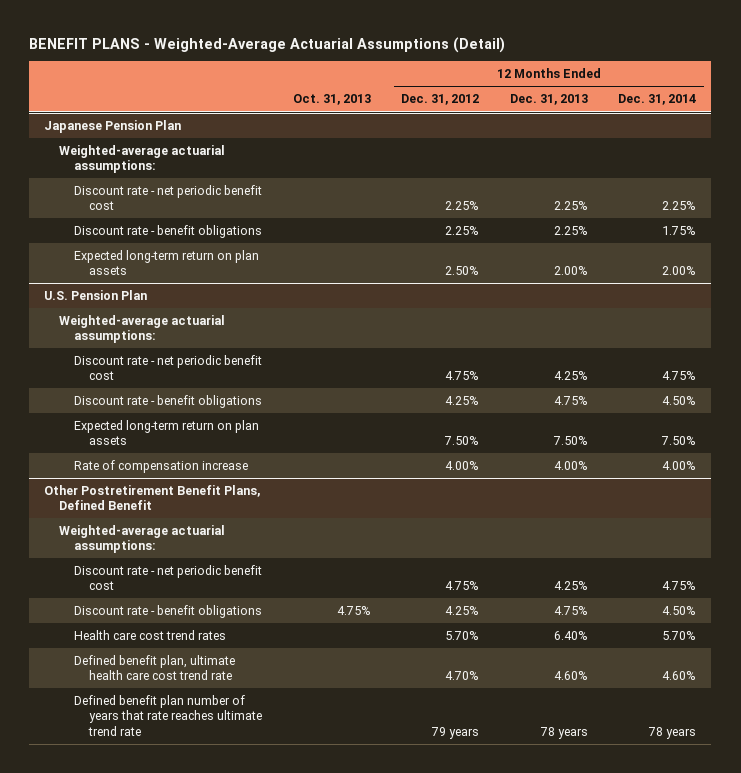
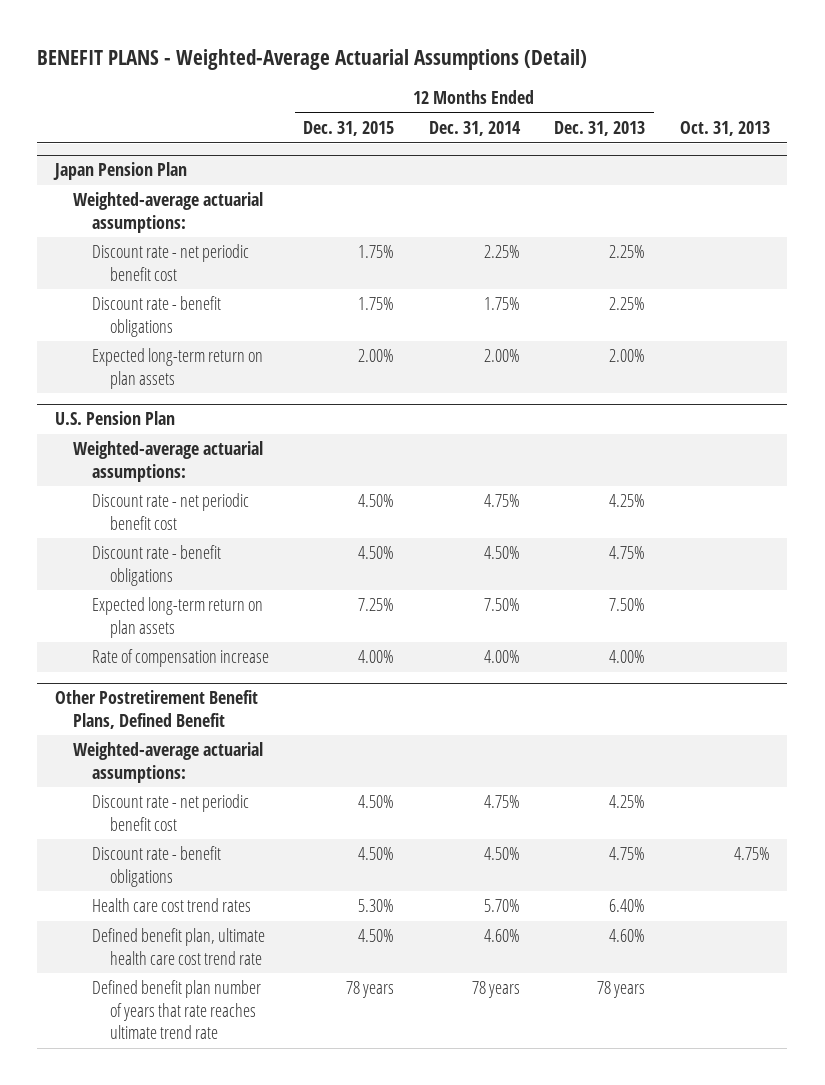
- | Oct. 31, 2013 | 12 Months Ended Dec. 31, 2012 | 12 Months Ended Dec. 31, 2013 | 12 Months Ended Dec. 31, 2014
+ | 12 Months Ended Dec. 31, 2015 | 12 Months Ended Dec. 31, 2014 | 12 Months Ended Dec. 31, 2013 | Oct. 31, 2013
- Japanese Pension Plan
+ Japan Pension Plan

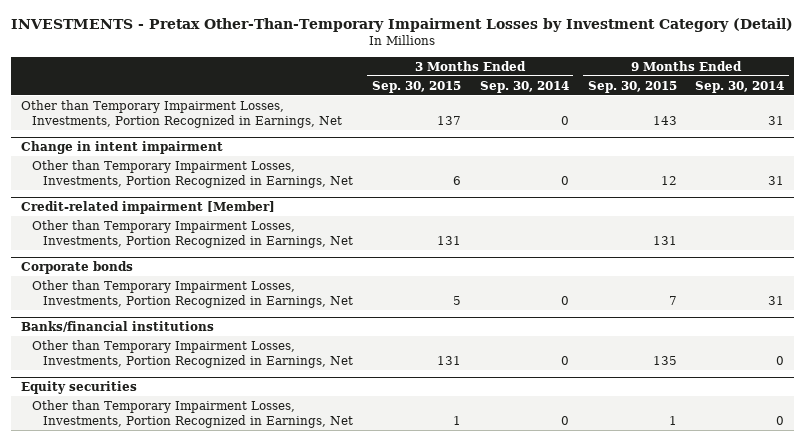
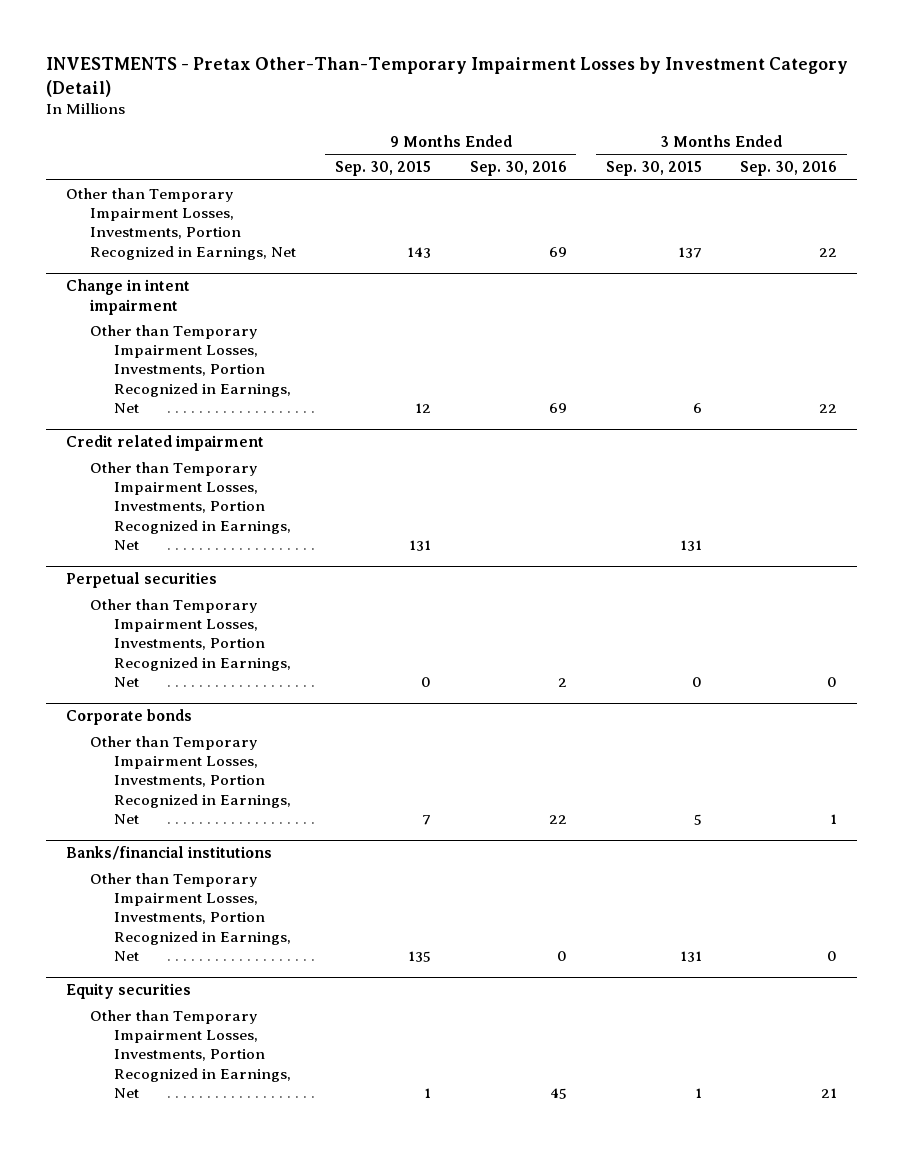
- | 3 Months Ended Sep. 30, 2015 | 3 Months Ended Sep. 30, 2014 | 9 Months Ended Sep. 30, 2015 | 9 Months Ended Sep. 30, 2014
+ | 9 Months Ended Sep. 30, 2015 | 9 Months Ended Sep. 30, 2016 | 3 Months Ended Sep. 30, 2015 | 3 Months Ended Sep. 30, 2016
- Credit-related impairment [Member]
+ Credit related impairment
+ Perpetual securities
+ Other than Temporary Impairment Losses, Investments, Portion Recognized in Earnings, Net | 0 | 2 | 0 | 0

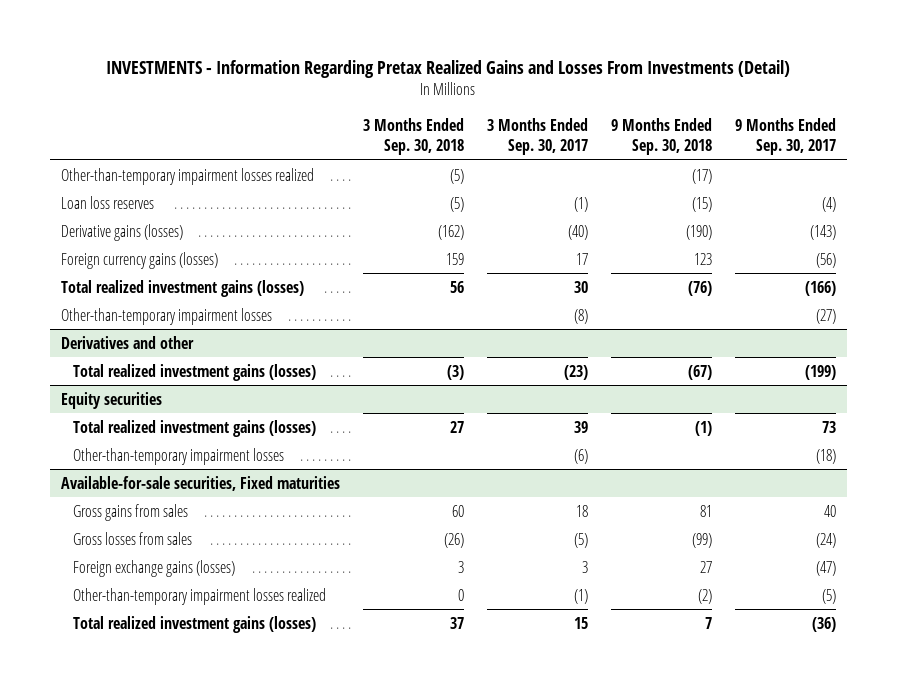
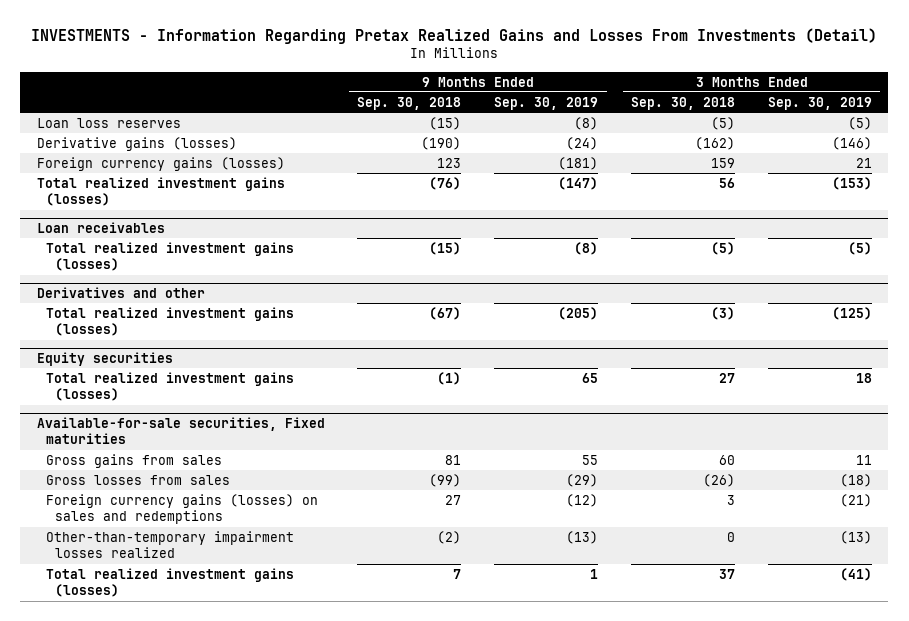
- | 3 Months Ended Sep. 30, 2018 | 3 Months Ended Sep. 30, 2017 | 9 Months Ended Sep. 30, 2018 | 9 Months Ended Sep. 30, 2017
+ | 9 Months Ended Sep. 30, 2018 | 9 Months Ended Sep. 30, 2019 | 3 Months Ended Sep. 30, 2018 | 3 Months Ended Sep. 30, 2019
- Other-than-temporary impairment losses realized | (5) | | (17) |
- Other-than-temporary impairment losses | | (8) | | (27)
+ Loan receivables
+ Total realized investment gains (losses) | (15) | (8) | (5) | (5)
@ Equity securities
- Other-than-temporary impairment losses | | (6) | | (18)
@ Available-for-sale securities, Fixed maturities
- Foreign exchange gains (losses) | 3 | 3 | 27 | (47)
+ Foreign currency gains (losses) on sales and redemptions | 27 | (12) | 3 | (21)

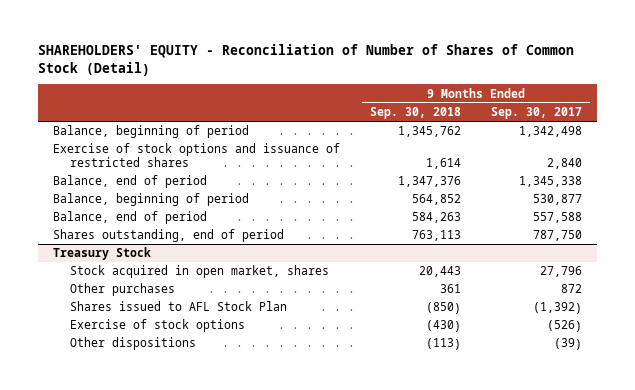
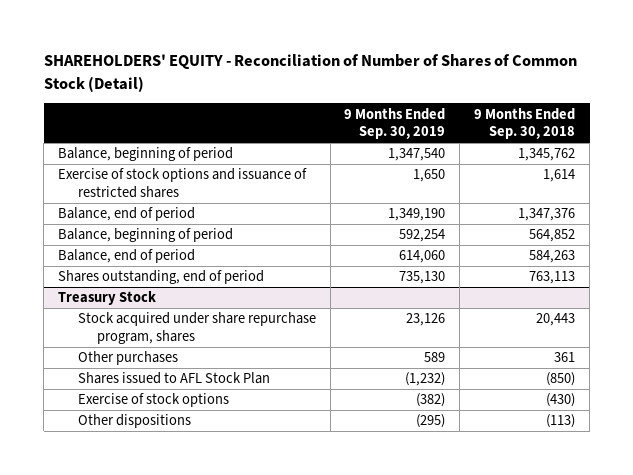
- | 9 Months Ended Sep. 30, 2018 | 9 Months Ended Sep. 30, 2017
+ | 9 Months Ended Sep. 30, 2019 | 9 Months Ended Sep. 30, 2018
@ Treasury Stock
- Stock acquired in open market, shares | 20,443 | 27,796
+ Stock acquired under share repurchase program, shares | 23,126 | 20,443

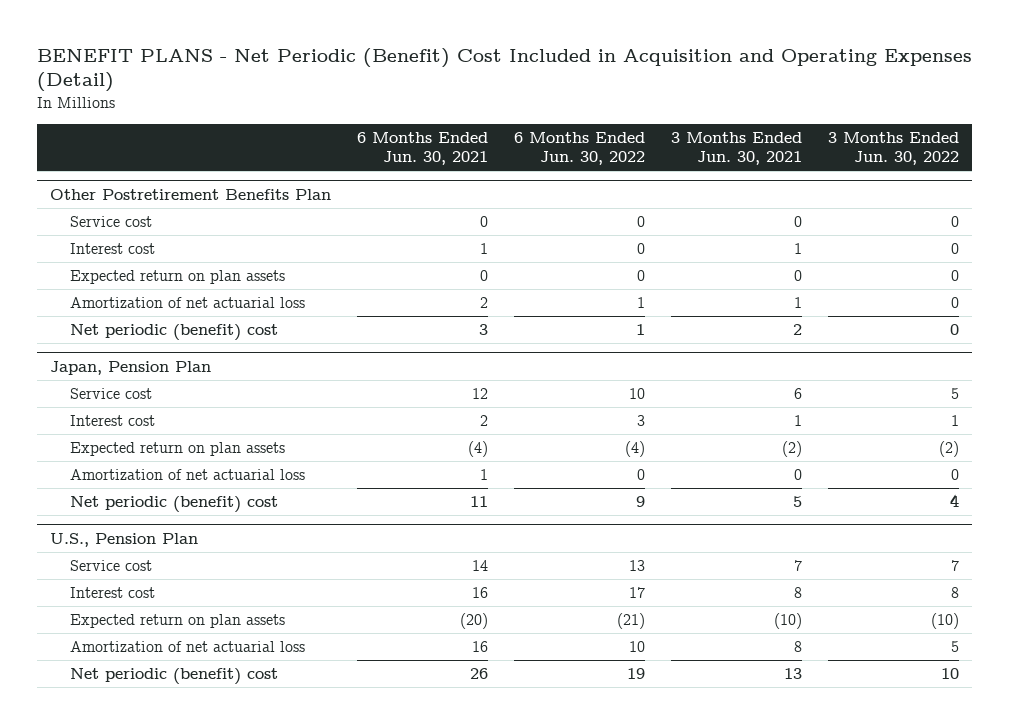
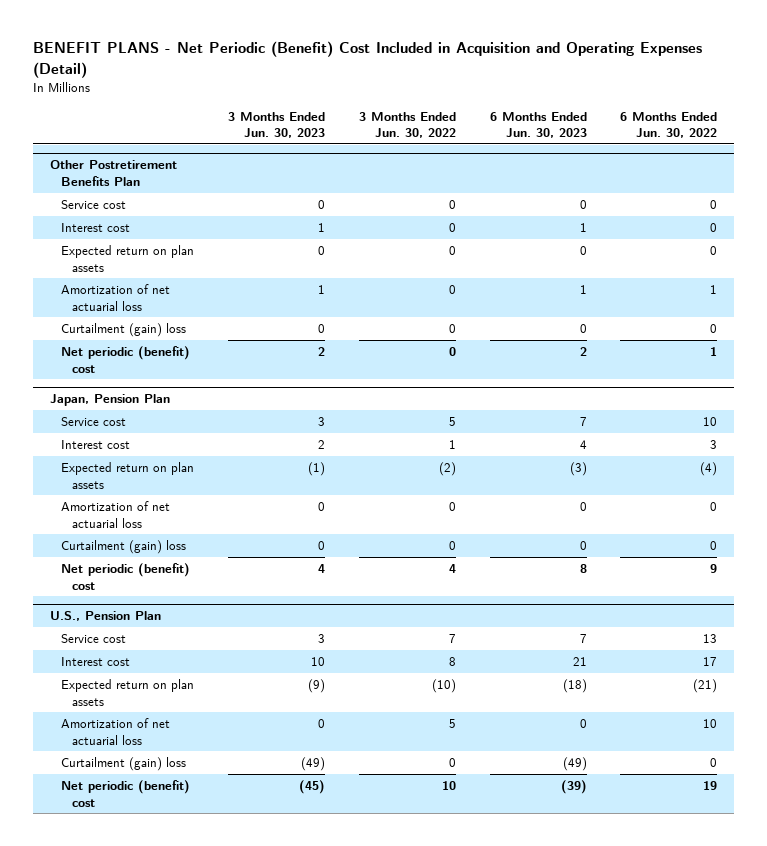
- | 6 Months Ended Jun. 30, 2021 | 6 Months Ended Jun. 30, 2022 | 3 Months Ended Jun. 30, 2021 | 3 Months Ended Jun. 30, 2022
+ | 3 Months Ended Jun. 30, 2023 | 3 Months Ended Jun. 30, 2022 | 6 Months Ended Jun. 30, 2023 | 6 Months Ended Jun. 30, 2022
@ Other Postretirement Benefits Plan
+ Curtailment (gain) loss | 0 | 0 | 0 | 0
@ Japan, Pension Plan
+ Curtailment (gain) loss | 0 | 0 | 0 | 0
@ U.S., Pension Plan
+ Curtailment (gain) loss | (49) | 0 | (49) | 0

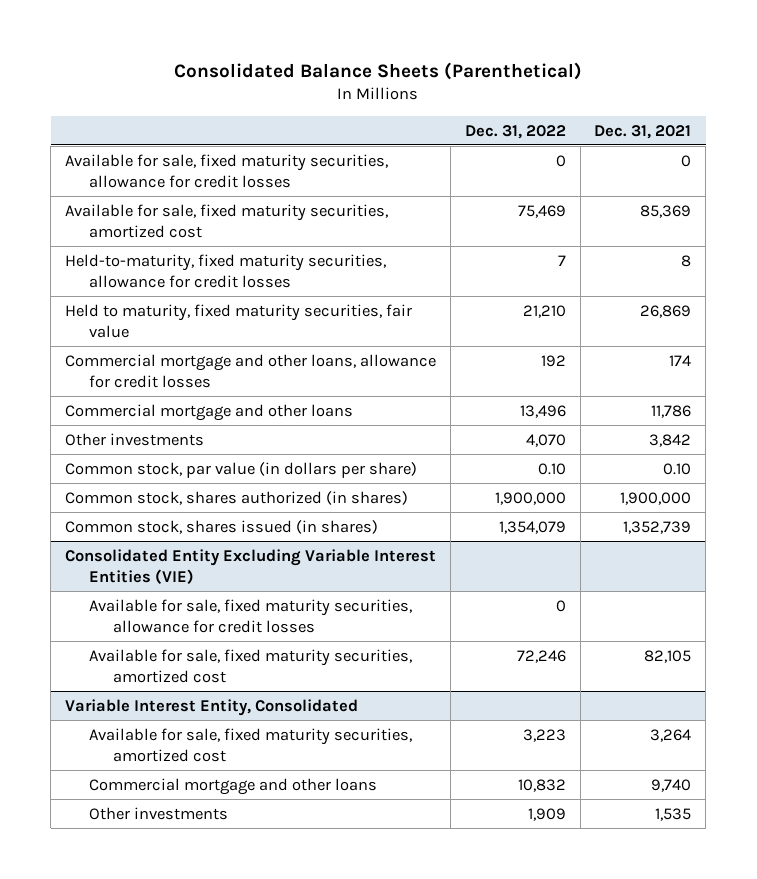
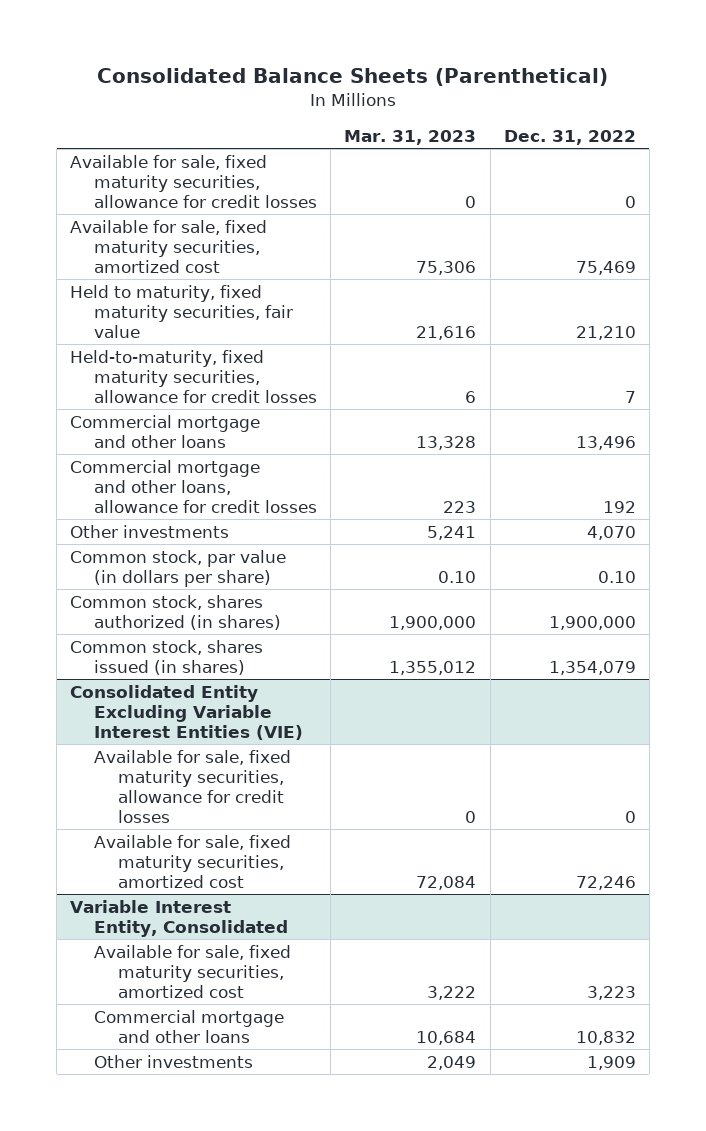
- | Dec. 31, 2022 | Dec. 31, 2021
+ | Mar. 31, 2023 | Dec. 31, 2022
moved down: Held-to-maturity, fixed maturity securities, allowance for credit losses | 6 | 7
moved down: Commercial mortgage and other loans, allowance for credit losses | 223 | 192

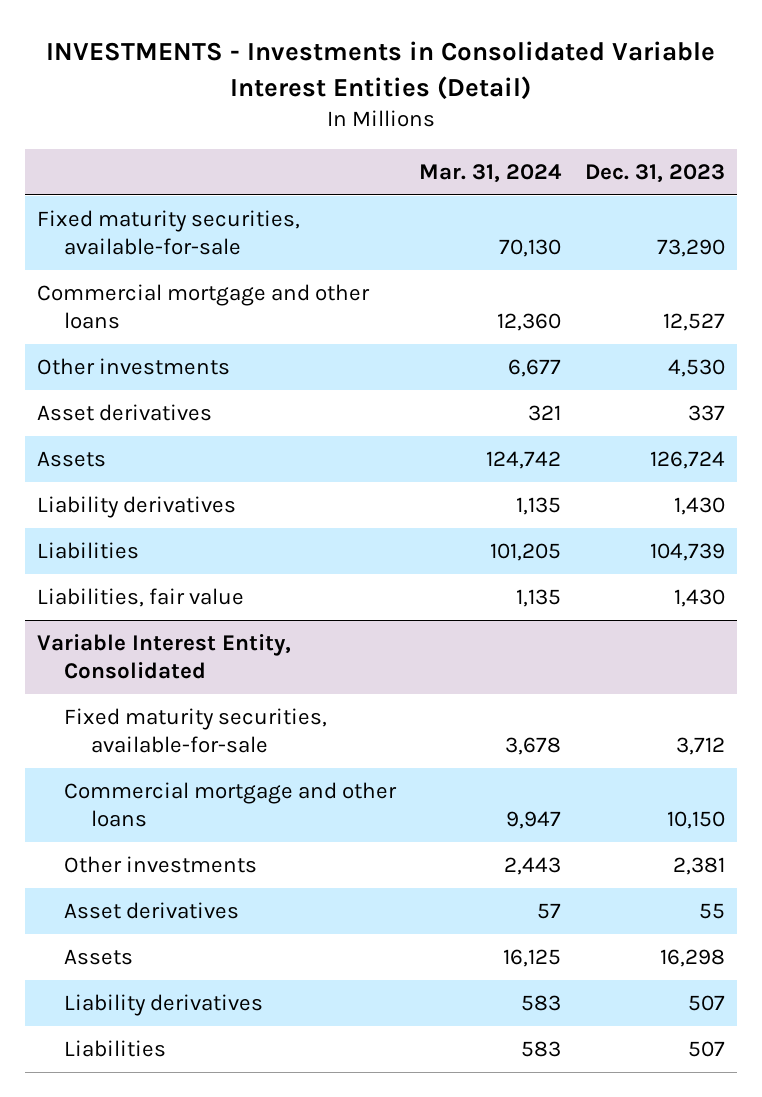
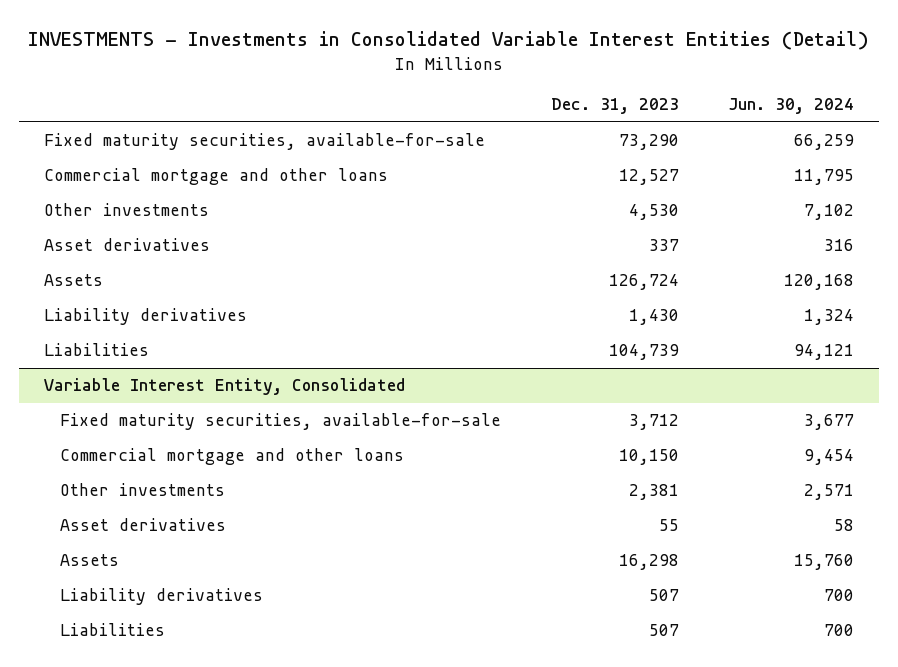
- | Mar. 31, 2024 | Dec. 31, 2023
+ | Dec. 31, 2023 | Jun. 30, 2024
- Liabilities, fair value | 1,135 | 1,430

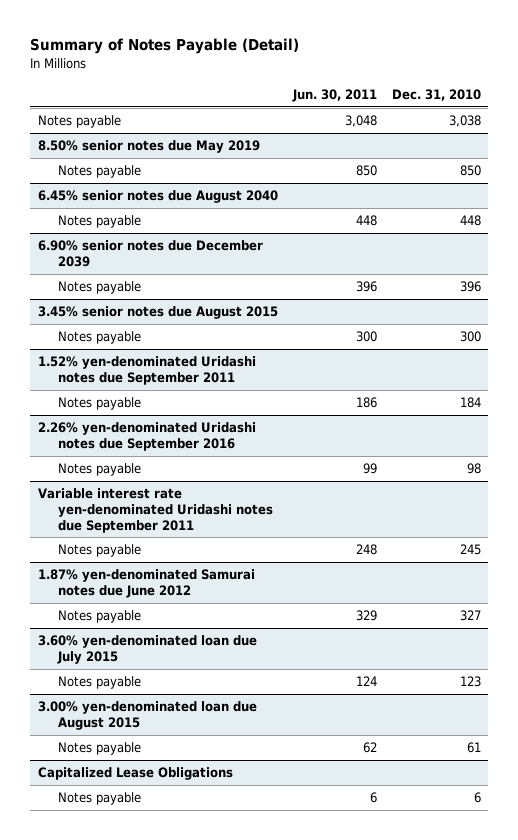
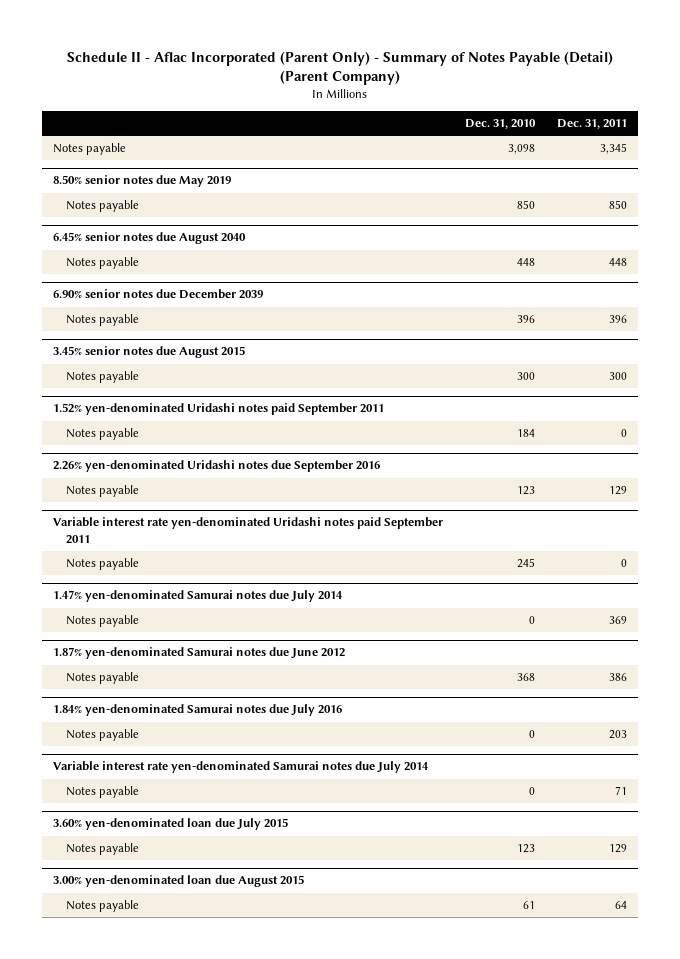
- Summary of Notes Payable (Detail)
+ Schedule II - Aflac Incorporated (Parent Only) - Summary of Notes Payable (Detail) (Parent Company)
- | Jun. 30, 2011 | Dec. 31, 2010
+ | Dec. 31, 2010 | Dec. 31, 2011
- Notes payable | 3,048 | 3,038
+ Notes payable | 3,098 | 3,345
- 1.52% yen-denominated Uridashi notes due September 2011
+ 1.52% yen-denominated Uridashi notes paid September 2011
@ 2.26% yen-denominated Uridashi notes due September 2016
- Notes payable | 99 | 98
- Variable interest rate yen-denominated Uridashi notes due September 2011
@ 2.26% yen-denominated Uridashi notes due September 2016
+ Notes payable | 123 | 129
+ Variable interest rate yen-denominated Uridashi notes paid September 2011
+ 1.47% yen-denominated Samurai notes due July 2014
+ Notes payable | 0 | 369
@ 1.87% yen-denominated Samurai notes due June 2012
- Notes payable | 329 | 327
+ Notes payable | 368 | 386
+ 1.84% yen-denominated Samurai notes due July 2016
+ Notes payable | 0 | 203
+ Variable interest rate yen-denominated Samurai notes due July 2014
+ Notes payable | 0 | 71
- Capitalized Lease Obligations
- Notes payable | 6 | 6

